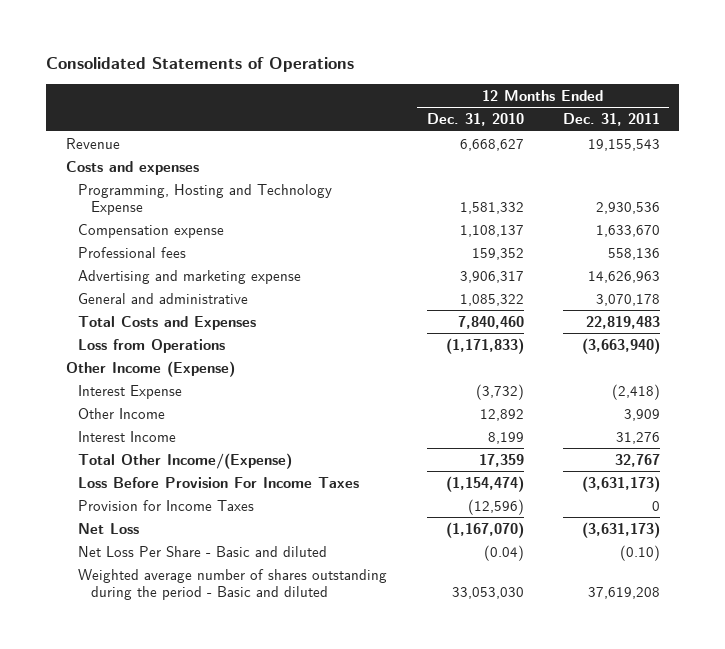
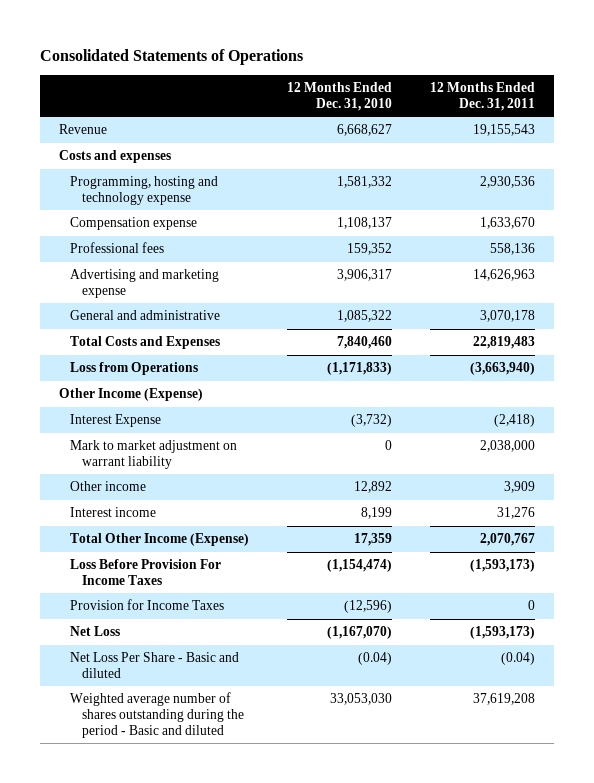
- Programming, Hosting and Technology Expense | 1,581,332 | 2,930,536
+ Programming, hosting and technology expense | 1,581,332 | 2,930,536
- Other Income | 12,892 | 3,909
- Interest Income | 8,199 | 31,276
- Total Other Income/(Expense) | 17,359 | 32,767
- Loss Before Provision For Income Taxes | (1,154,474) | (3,631,173)
+ Mark to market adjustment on warrant liability | 0 | 2,038,000
+ Other income | 12,892 | 3,909
+ Interest income | 8,199 | 31,276
+ Total Other Income (Expense) | 17,359 | 2,070,767
+ Loss Before Provision For Income Taxes | (1,154,474) | (1,593,173)
- Net Loss | (1,167,070) | (3,631,173)
- Net Loss Per Share - Basic and diluted | (0.04) | (0.10)
+ Net Loss | (1,167,070) | (1,593,173)
+ Net Loss Per Share - Basic and diluted | (0.04) | (0.04)

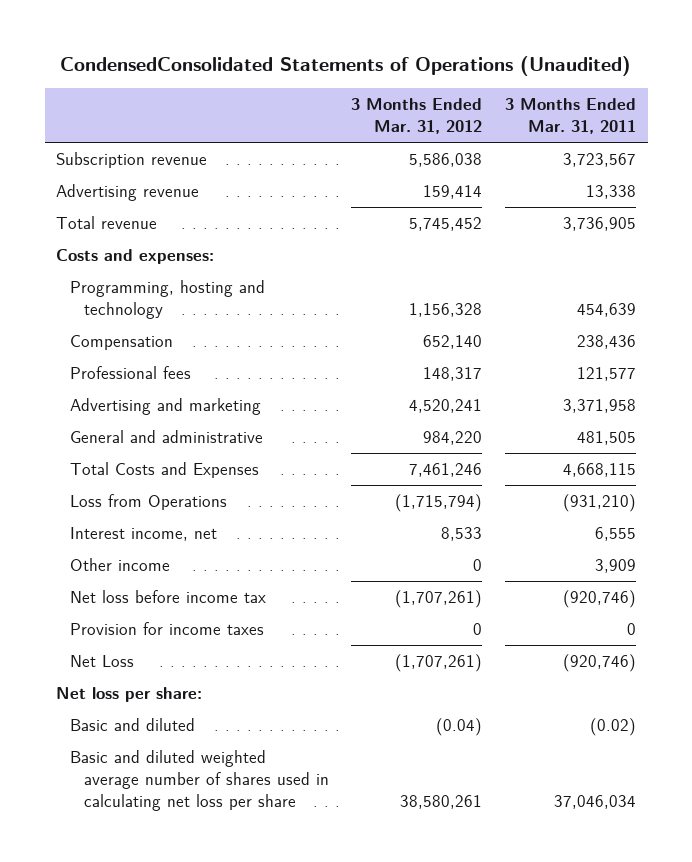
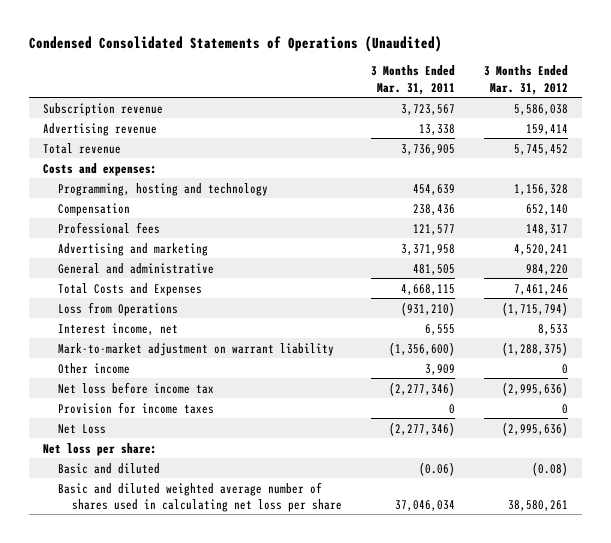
- CondensedConsolidated Statements of Operations (Unaudited)
+ Condensed Consolidated Statements of Operations (Unaudited)
- | 3 Months Ended Mar. 31, 2012 | 3 Months Ended Mar. 31, 2011
+ | 3 Months Ended Mar. 31, 2011 | 3 Months Ended Mar. 31, 2012
+ Mark-to-market adjustment on warrant liability | (1,356,600) | (1,288,375)
- Net loss before income tax | (1,707,261) | (920,746)
+ Net loss before income tax | (2,277,346) | (2,995,636)
- Net Loss | (1,707,261) | (920,746)
+ Net Loss | (2,277,346) | (2,995,636)
- Basic and diluted | (0.04) | (0.02)
+ Basic and diluted | (0.06) | (0.08)

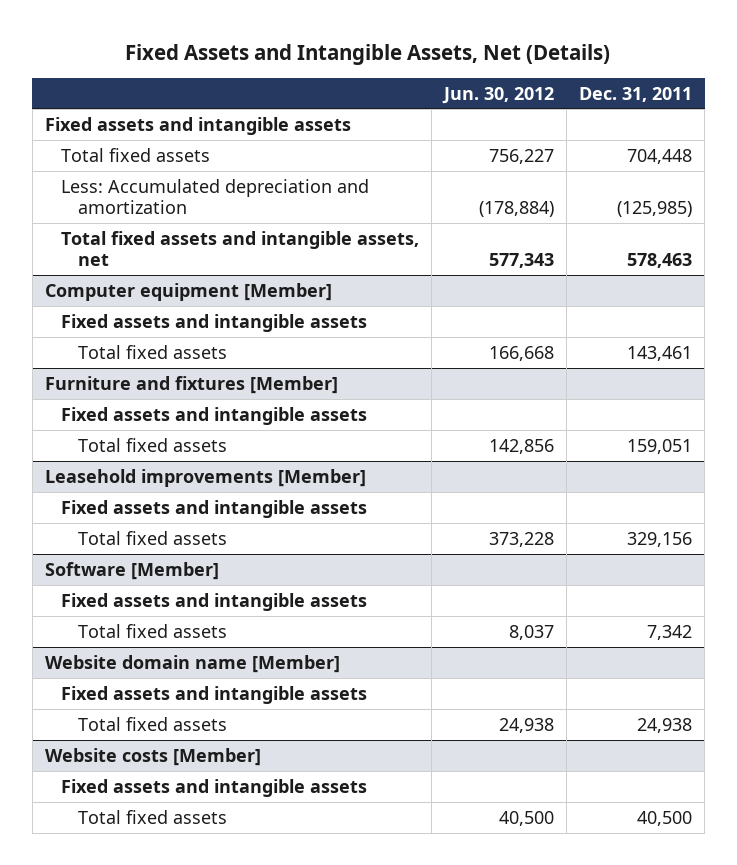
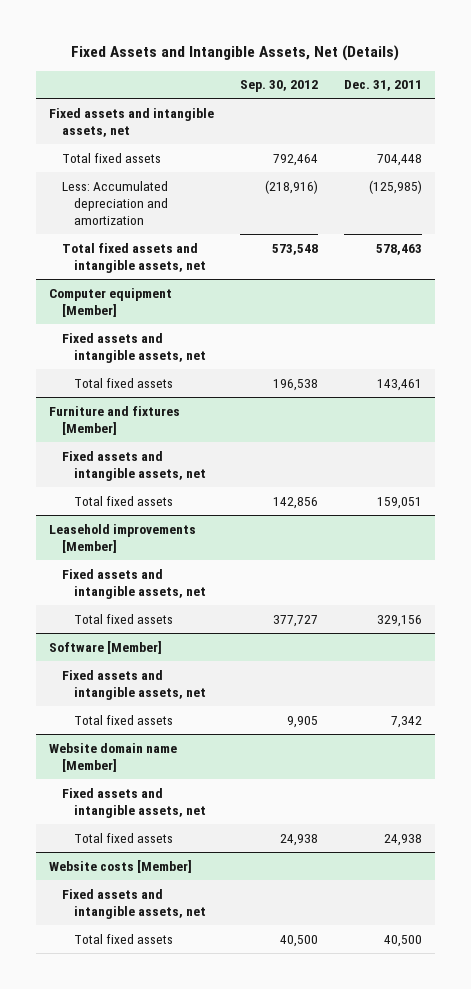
- | Jun. 30, 2012 | Dec. 31, 2011
+ | Sep. 30, 2012 | Dec. 31, 2011
- Fixed assets and intangible assets
+ Fixed assets and intangible assets, net
@ Computer equipment [Member]
- Fixed assets and intangible assets
+ Fixed assets and intangible assets, net
@ Furniture and fixtures [Member]
- Fixed assets and intangible assets
+ Fixed assets and intangible assets, net
@ Leasehold improvements [Member]
- Fixed assets and intangible assets
+ Fixed assets and intangible assets, net
@ Software [Member]
- Fixed assets and intangible assets
+ Fixed assets and intangible assets, net
@ Website domain name [Member]
- Fixed assets and intangible assets
+ Fixed assets and intangible assets, net
@ Website costs [Member]
- Fixed assets and intangible assets
+ Fixed assets and intangible assets, net

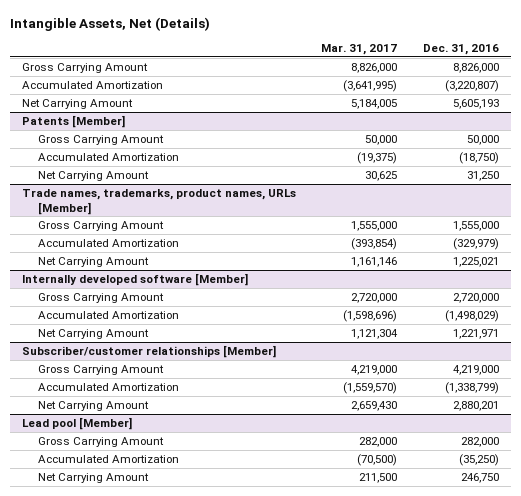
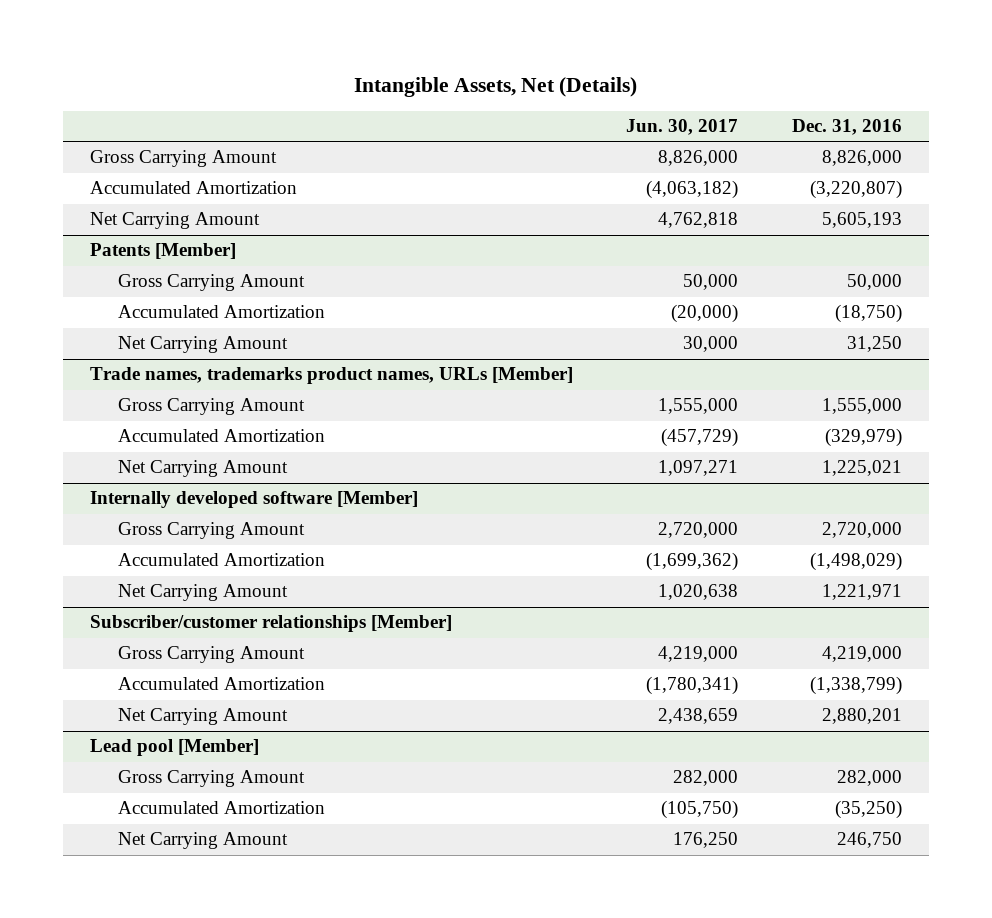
- | Mar. 31, 2017 | Dec. 31, 2016
+ | Jun. 30, 2017 | Dec. 31, 2016
- Trade names, trademarks, product names, URLs [Member]
+ Trade names, trademarks product names, URLs [Member]

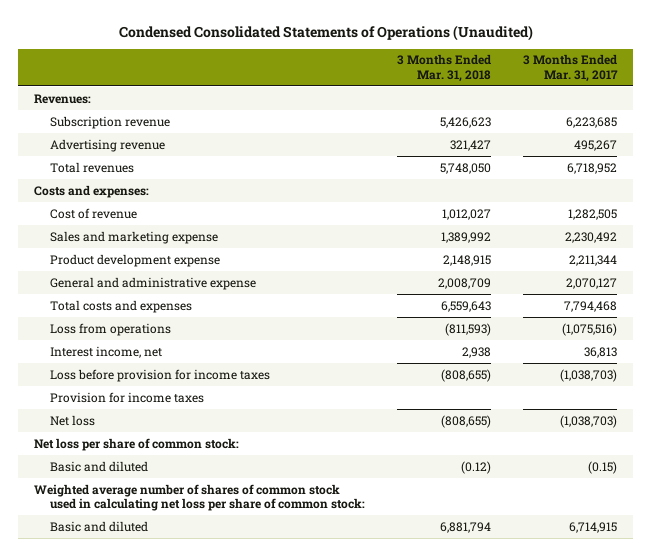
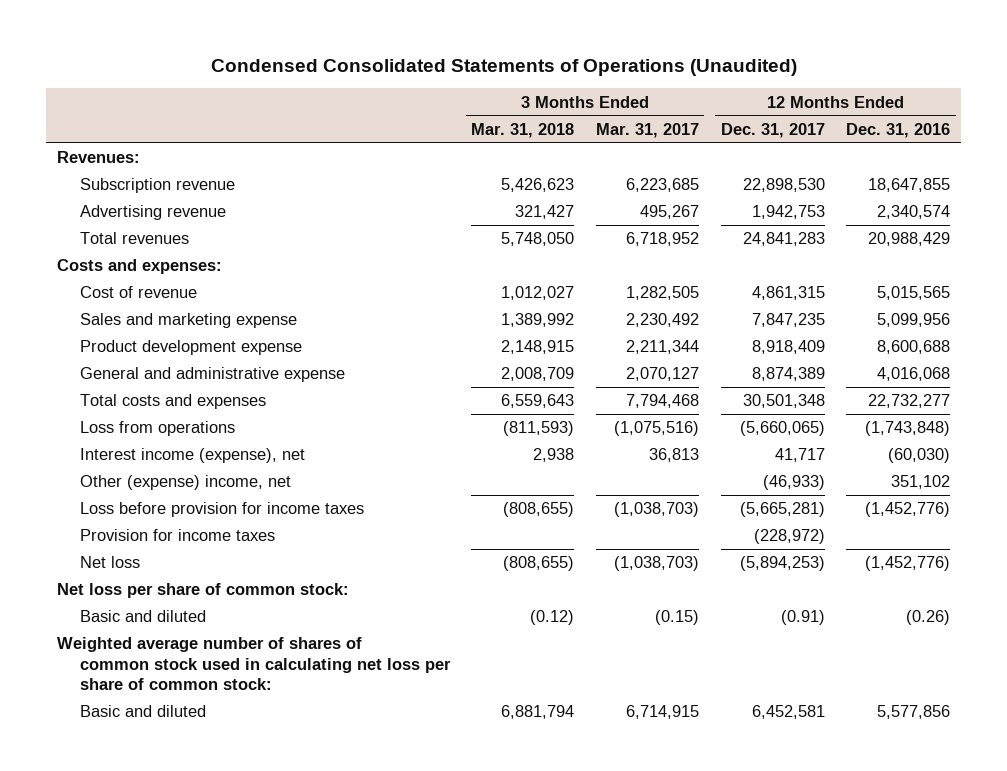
- | 3 Months Ended Mar. 31, 2018 | 3 Months Ended Mar. 31, 2017
+ | 3 Months Ended Mar. 31, 2018 | 3 Months Ended Mar. 31, 2017 | 12 Months Ended Dec. 31, 2017 | 12 Months Ended Dec. 31, 2016
- Interest income, net | 2,938 | 36,813
+ Interest income (expense), net | 2,938 | 36,813 | 41,717 | (60,030)
+ Other (expense) income, net | | | (46,933) | 351,102

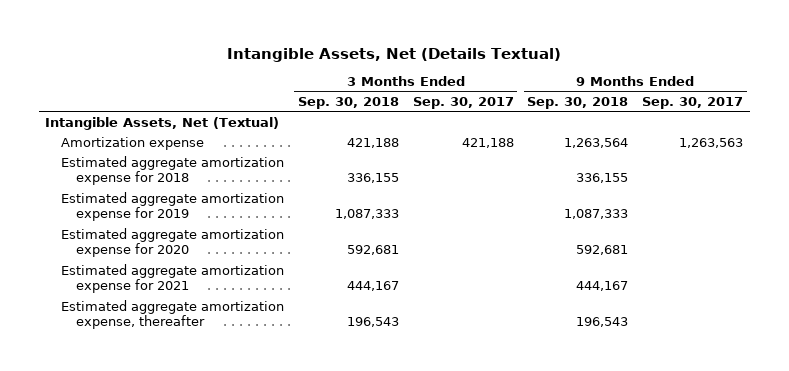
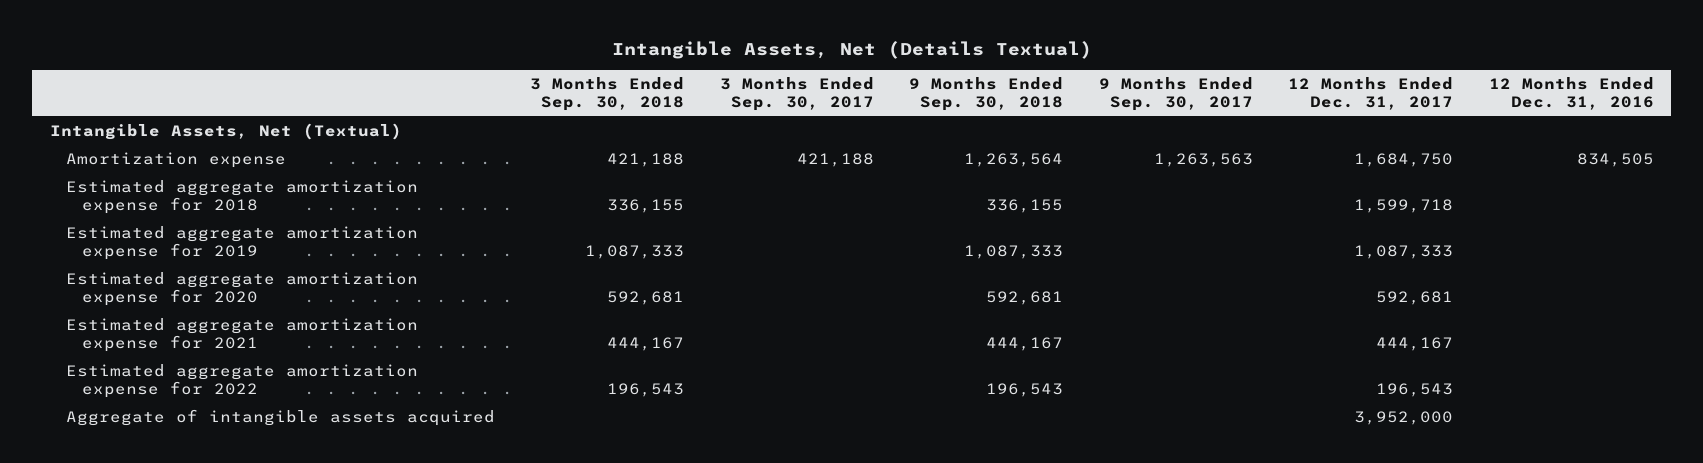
- | 3 Months Ended Sep. 30, 2018 | 3 Months Ended Sep. 30, 2017 | 9 Months Ended Sep. 30, 2018 | 9 Months Ended Sep. 30, 2017
+ | 3 Months Ended Sep. 30, 2018 | 3 Months Ended Sep. 30, 2017 | 9 Months Ended Sep. 30, 2018 | 9 Months Ended Sep. 30, 2017 | 12 Months Ended Dec. 31, 2017 | 12 Months Ended Dec. 31, 2016
- Estimated aggregate amortization expense, thereafter | 196,543 | | 196,543 |
+ Estimated aggregate amortization expense for 2022 | 196,543 | | 196,543 | | 196,543 |
+ Aggregate of intangible assets acquired | | | | | 3,952,000 |

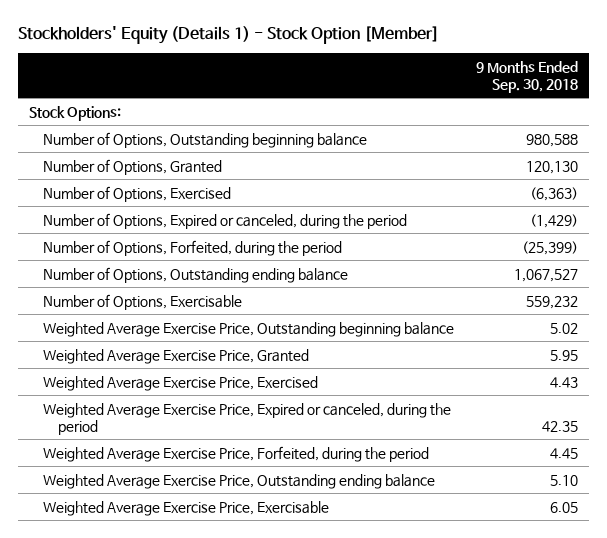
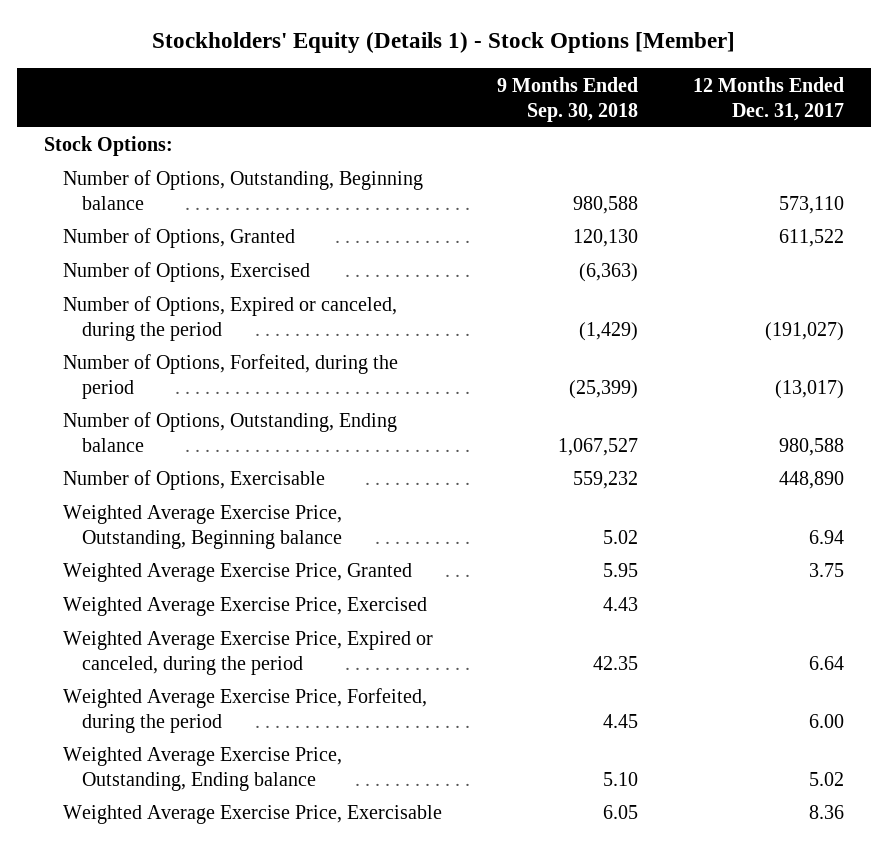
- Stockholders' Equity (Details 1) - Stock Option [Member]
+ Stockholders' Equity (Details 1) - Stock Options [Member]
- | 9 Months Ended Sep. 30, 2018
+ | 9 Months Ended Sep. 30, 2018 | 12 Months Ended Dec. 31, 2017
- Number of Options, Outstanding beginning balance | 980,588
+ Number of Options, Outstanding, Beginning balance | 980,588 | 573,110
- Number of Options, Outstanding ending balance | 1,067,527
+ Number of Options, Outstanding, Ending balance | 1,067,527 | 980,588
- Weighted Average Exercise Price, Outstanding beginning balance | 5.02
+ Weighted Average Exercise Price, Outstanding, Beginning balance | 5.02 | 6.94
- Weighted Average Exercise Price, Outstanding ending balance | 5.10
+ Weighted Average Exercise Price, Outstanding, Ending balance | 5.10 | 5.02

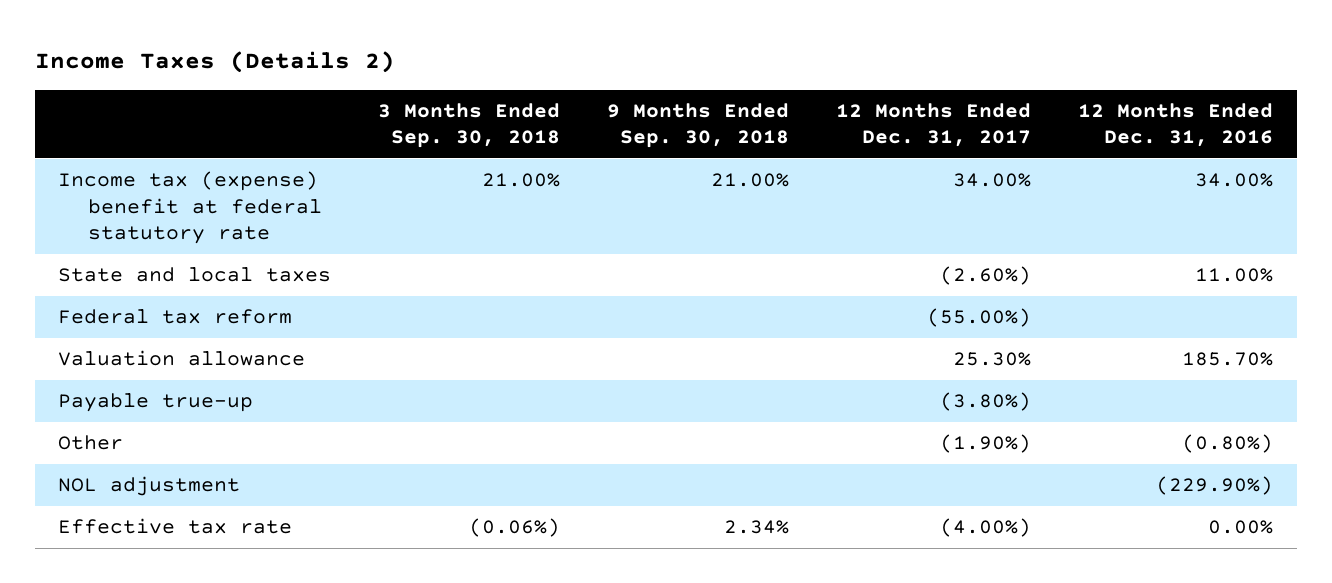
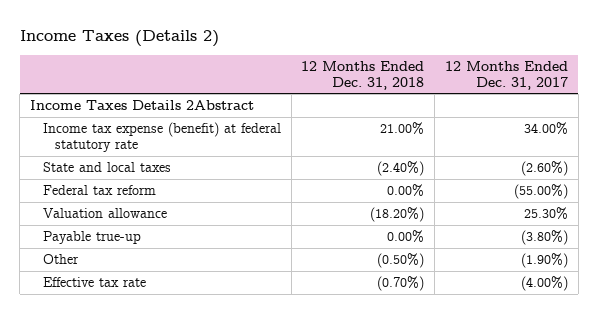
- | 3 Months Ended Sep. 30, 2018 | 9 Months Ended Sep. 30, 2018 | 12 Months Ended Dec. 31, 2017 | 12 Months Ended Dec. 31, 2016
+ | 12 Months Ended Dec. 31, 2018 | 12 Months Ended Dec. 31, 2017
- Income tax (expense) benefit at federal statutory rate | 21.00% | 21.00% | 34.00% | 34.00%
+ Income Taxes Details 2Abstract
+ Income tax expense (benefit) at federal statutory rate | 21.00% | 34.00%
- NOL adjustment | | | | (229.90%)

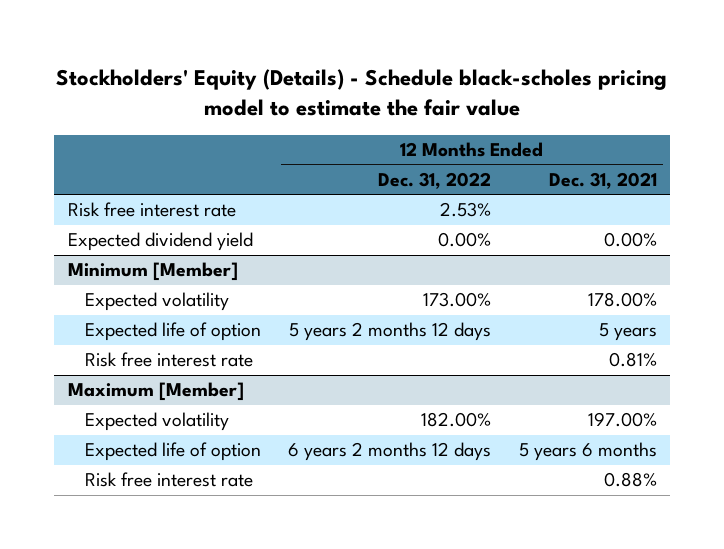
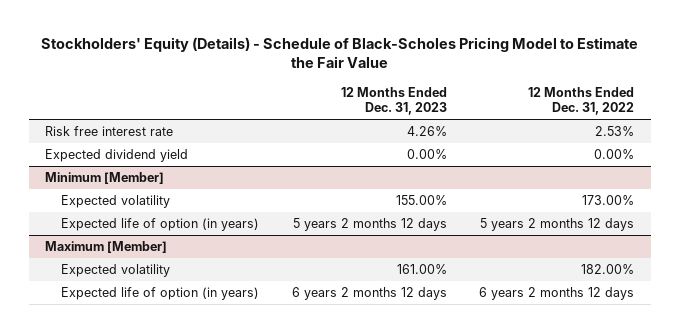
- Stockholders' Equity (Details) - Schedule black-scholes pricing model to estimate the fair value
+ Stockholders' Equity (Details) - Schedule of Black-Scholes Pricing Model to Estimate the Fair Value
- | 12 Months Ended Dec. 31, 2022 | 12 Months Ended Dec. 31, 2021
+ | 12 Months Ended Dec. 31, 2023 | 12 Months Ended Dec. 31, 2022
@ Minimum [Member]
- Expected life of option | 5 years 2 months 12 days | 5 years
- Risk free interest rate | | 0.81%
+ Expected life of option (in years) | 5 years 2 months 12 days | 5 years 2 months 12 days
@ Maximum [Member]
- Expected life of option | 6 years 2 months 12 days | 5 years 6 months
- Risk free interest rate | | 0.88%
+ Expected life of option (in years) | 6 years 2 months 12 days | 6 years 2 months 12 days

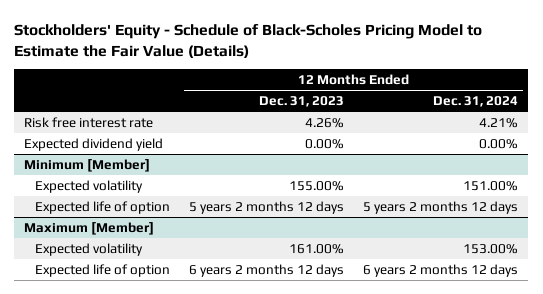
- Stockholders' Equity (Details) - Schedule of Black-Scholes Pricing Model to Estimate the Fair Value
+ Stockholders' Equity - Schedule of Black-Scholes Pricing Model to Estimate the Fair Value (Details)
- | 12 Months Ended Dec. 31, 2023 | 12 Months Ended Dec. 31, 2022
+ | 12 Months Ended Dec. 31, 2023 | 12 Months Ended Dec. 31, 2024
@ Minimum [Member]
- Expected life of option (in years) | 5 years 2 months 12 days | 5 years 2 months 12 days
+ Expected life of option | 5 years 2 months 12 days | 5 years 2 months 12 days
@ Maximum [Member]
- Expected life of option (in years) | 6 years 2 months 12 days | 6 years 2 months 12 days
+ Expected life of option | 6 years 2 months 12 days | 6 years 2 months 12 days

